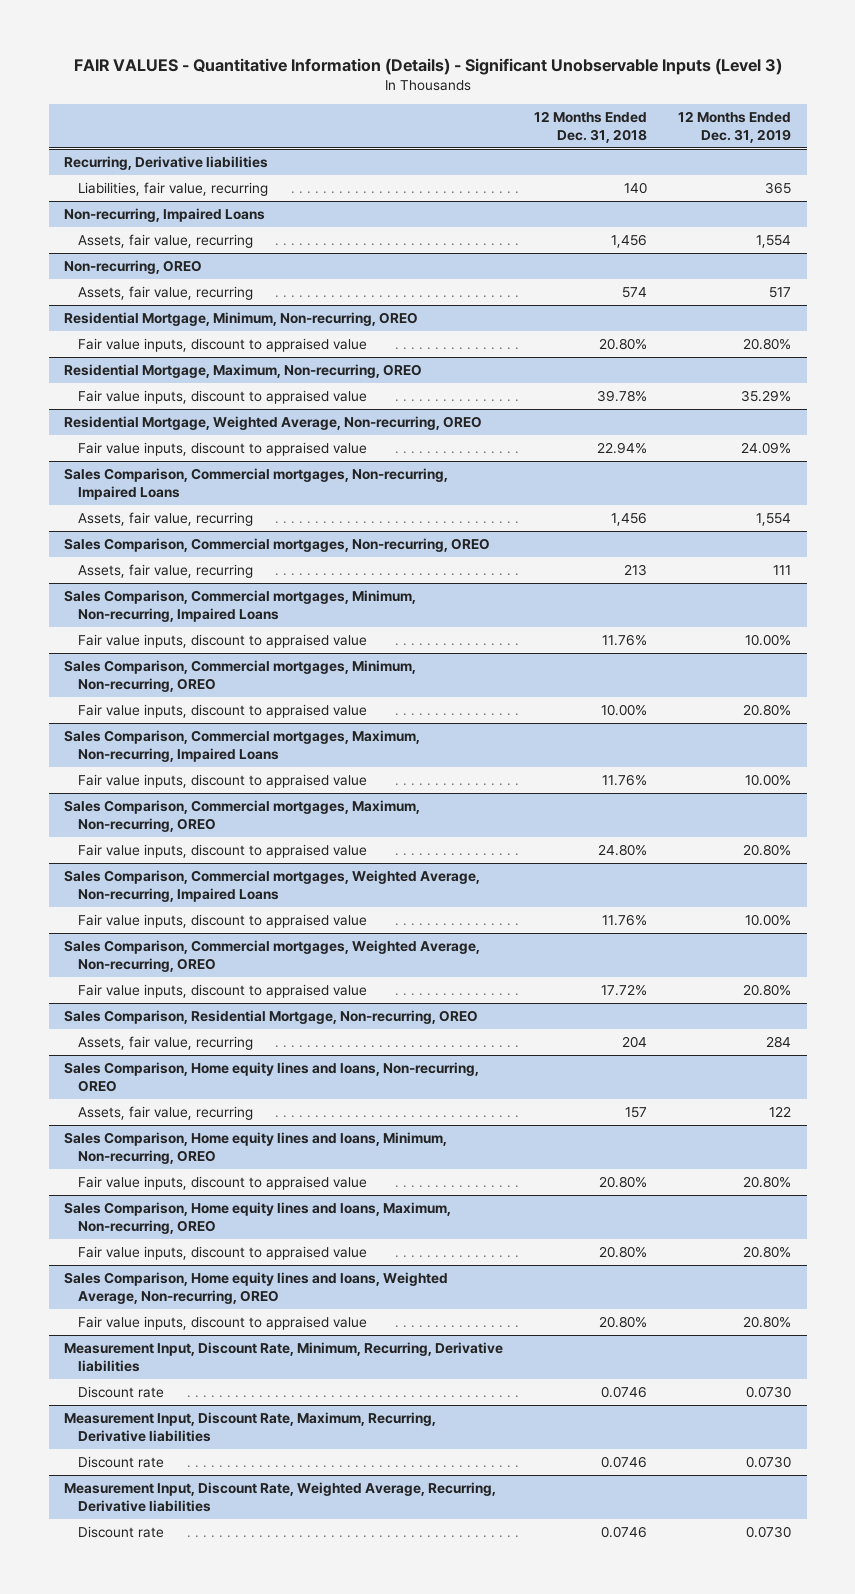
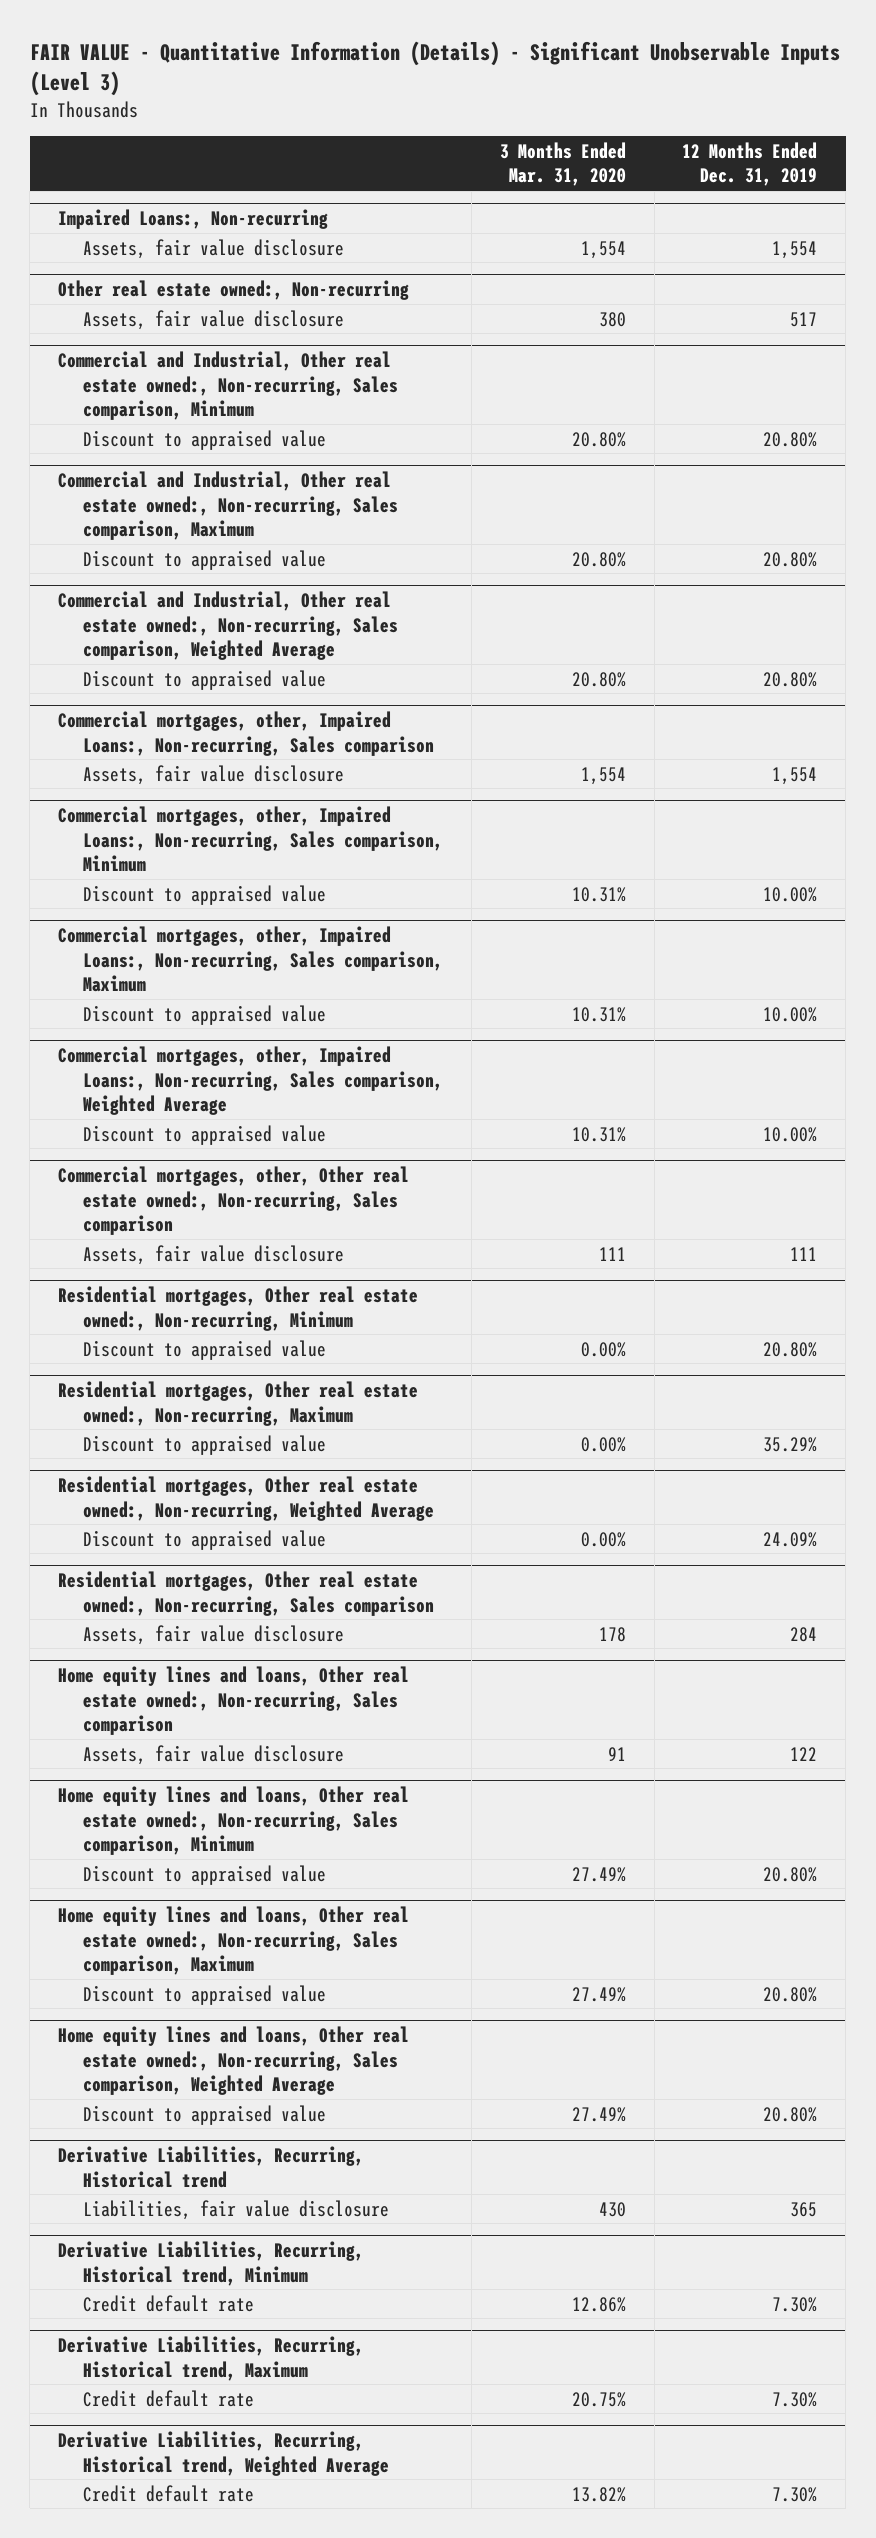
- FAIR VALUES - Quantitative Information (Details) - Significant Unobservable Inputs (Level 3)
+ FAIR VALUE - Quantitative Information (Details) - Significant Unobservable Inputs (Level 3)
- | 12 Months Ended Dec. 31, 2018 | 12 Months Ended Dec. 31, 2019
+ | 3 Months Ended Mar. 31, 2020 | 12 Months Ended Dec. 31, 2019
- Recurring, Derivative liabilities
- Liabilities, fair value, recurring | 140 | 365
- Non-recurring, Impaired Loans
- Assets, fair value, recurring | 1,456 | 1,554
- Non-recurring, OREO
- Assets, fair value, recurring | 574 | 517
- Residential Mortgage, Minimum, Non-recurring, OREO
- Fair value inputs, discount to appraised value | 20.80% | 20.80%
- Residential Mortgage, Maximum, Non-recurring, OREO
- Fair value inputs, discount to appraised value | 39.78% | 35.29%
- Residential Mortgage, Weighted Average, Non-recurring, OREO
- Fair value inputs, discount to appraised value | 22.94% | 24.09%
- Sales Comparison, Commercial mortgages, Non-recurring, Impaired Loans
- Assets, fair value, recurring | 1,456 | 1,554
- Sales Comparison, Commercial mortgages, Non-recurring, OREO
- Assets, fair value, recurring | 213 | 111
- Sales Comparison, Commercial mortgages, Minimum, Non-recurring, Impaired Loans
- Fair value inputs, discount to appraised value | 11.76% | 10.00%
- Sales Comparison, Commercial mortgages, Minimum, Non-recurring, OREO
- Fair value inputs, discount to appraised value | 10.00% | 20.80%
- Sales Comparison, Commercial mortgages, Maximum, Non-recurring, Impaired Loans
- Fair value inputs, discount to appraised value | 11.76% | 10.00%
- Sales Comparison, Commercial mortgages, Maximum, Non-recurring, OREO
- Fair value inputs, discount to appraised value | 24.80% | 20.80%
- Sales Comparison, Commercial mortgages, Weighted Average, Non-recurring, Impaired Loans
- Fair value inputs, discount to appraised value | 11.76% | 10.00%
- Sales Comparison, Commercial mortgages, Weighted Average, Non-recurring, OREO
- Fair value inputs, discount to appraised value | 17.72% | 20.80%
- Sales Comparison, Residential Mortgage, Non-recurring, OREO
- Assets, fair value, recurring | 204 | 284
- Sales Comparison, Home equity lines and loans, Non-recurring, OREO
- Assets, fair value, recurring | 157 | 122
- Sales Comparison, Home equity lines and loans, Minimum, Non-recurring, OREO
- Fair value inputs, discount to appraised value | 20.80% | 20.80%
- Sales Comparison, Home equity lines and loans, Maximum, Non-recurring, OREO
- Fair value inputs, discount to appraised value | 20.80% | 20.80%
- Sales Comparison, Home equity lines and loans, Weighted Average, Non-recurring, OREO
- Fair value inputs, discount to appraised value | 20.80% | 20.80%
- Measurement Input, Discount Rate, Minimum, Recurring, Derivative liabilities
- Discount rate | 0.0746 | 0.0730
- Measurement Input, Discount Rate, Maximum, Recurring, Derivative liabilities
- Discount rate | 0.0746 | 0.0730
- Measurement Input, Discount Rate, Weighted Average, Recurring, Derivative liabilities
- Discount rate | 0.0746 | 0.0730
+ Impaired Loans:, Non-recurring
+ Assets, fair value disclosure | 1,554 | 1,554
+ Other real estate owned:, Non-recurring
+ Assets, fair value disclosure | 380 | 517
+ Commercial and Industrial, Other real estate owned:, Non-recurring, Sales comparison, Minimum
+ Discount to appraised value | 20.80% | 20.80%
+ Commercial and Industrial, Other real estate owned:, Non-recurring, Sales comparison, Maximum
+ Discount to appraised value | 20.80% | 20.80%
+ Commercial and Industrial, Other real estate owned:, Non-recurring, Sales comparison, Weighted Average
+ Discount to appraised value | 20.80% | 20.80%
+ Commercial mortgages, other, Impaired Loans:, Non-recurring, Sales comparison
+ Assets, fair value disclosure | 1,554 | 1,554
+ Commercial mortgages, other, Impaired Loans:, Non-recurring, Sales comparison, Minimum
+ Discount to appraised value | 10.31% | 10.00%
+ Commercial mortgages, other, Impaired Loans:, Non-recurring, Sales comparison, Maximum
+ Discount to appraised value | 10.31% | 10.00%
+ Commercial mortgages, other, Impaired Loans:, Non-recurring, Sales comparison, Weighted Average
+ Discount to appraised value | 10.31% | 10.00%
+ Commercial mortgages, other, Other real estate owned:, Non-recurring, Sales comparison
+ Assets, fair value disclosure | 111 | 111
+ Residential mortgages, Other real estate owned:, Non-recurring, Minimum
+ Discount to appraised value | 0.00% | 20.80%
+ Residential mortgages, Other real estate owned:, Non-recurring, Maximum
+ Discount to appraised value | 0.00% | 35.29%
+ Residential mortgages, Other real estate owned:, Non-recurring, Weighted Average
+ Discount to appraised value | 0.00% | 24.09%
+ Residential mortgages, Other real estate owned:, Non-recurring, Sales comparison
+ Assets, fair value disclosure | 178 | 284
+ Home equity lines and loans, Other real estate owned:, Non-recurring, Sales comparison
+ Assets, fair value disclosure | 91 | 122
+ Home equity lines and loans, Other real estate owned:, Non-recurring, Sales comparison, Minimum
+ Discount to appraised value | 27.49% | 20.80%
+ Home equity lines and loans, Other real estate owned:, Non-recurring, Sales comparison, Maximum
+ Discount to appraised value | 27.49% | 20.80%
+ Home equity lines and loans, Other real estate owned:, Non-recurring, Sales comparison, Weighted Average
+ Discount to appraised value | 27.49% | 20.80%
+ Derivative Liabilities, Recurring, Historical trend
+ Liabilities, fair value disclosure | 430 | 365
+ Derivative Liabilities, Recurring, Historical trend, Minimum
+ Credit default rate | 12.86% | 7.30%
+ Derivative Liabilities, Recurring, Historical trend, Maximum
+ Credit default rate | 20.75% | 7.30%
+ Derivative Liabilities, Recurring, Historical trend, Weighted Average
+ Credit default rate | 13.82% | 7.30%

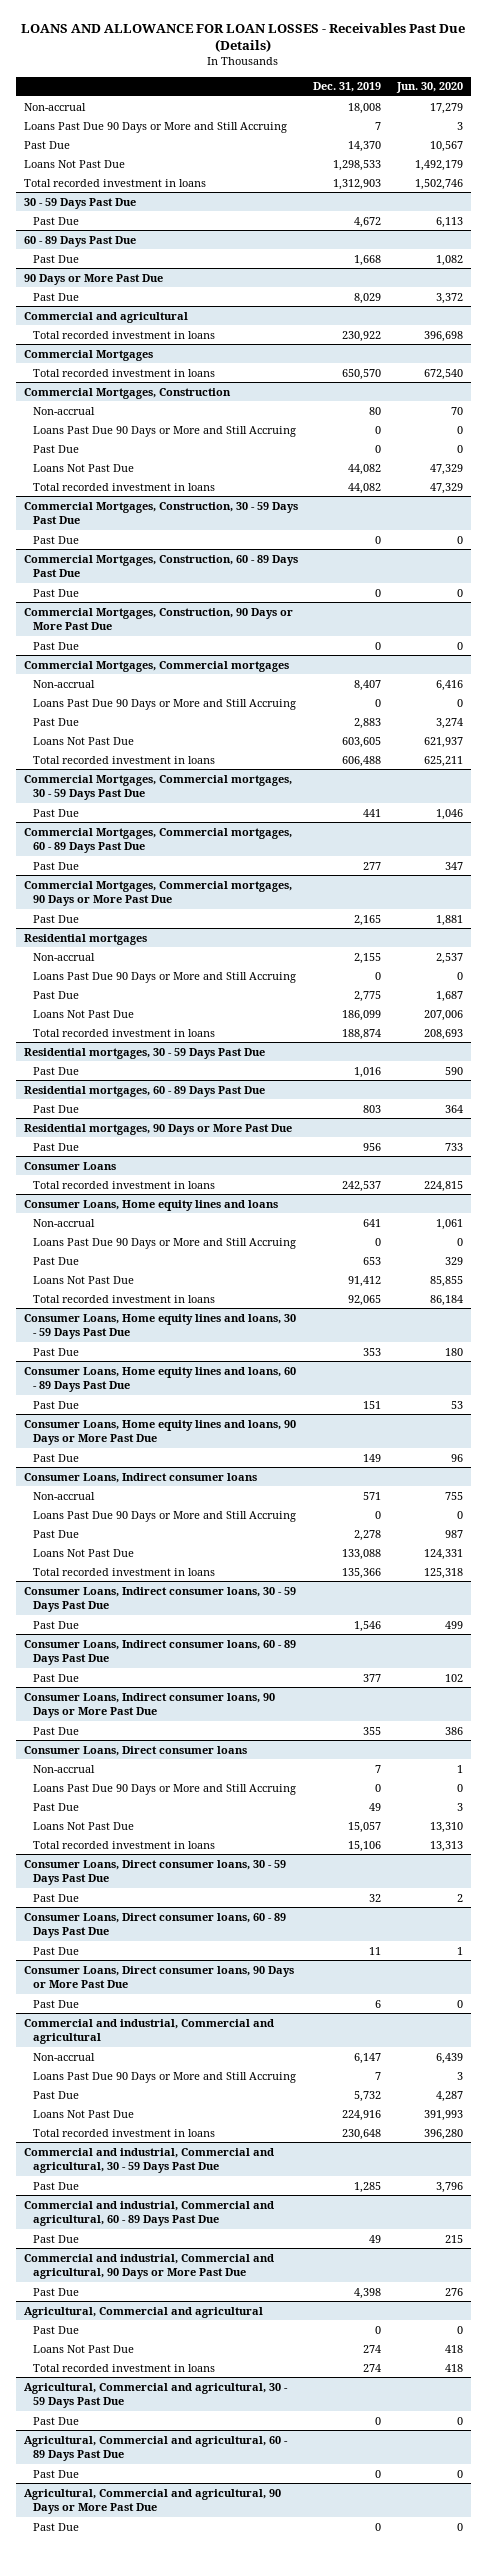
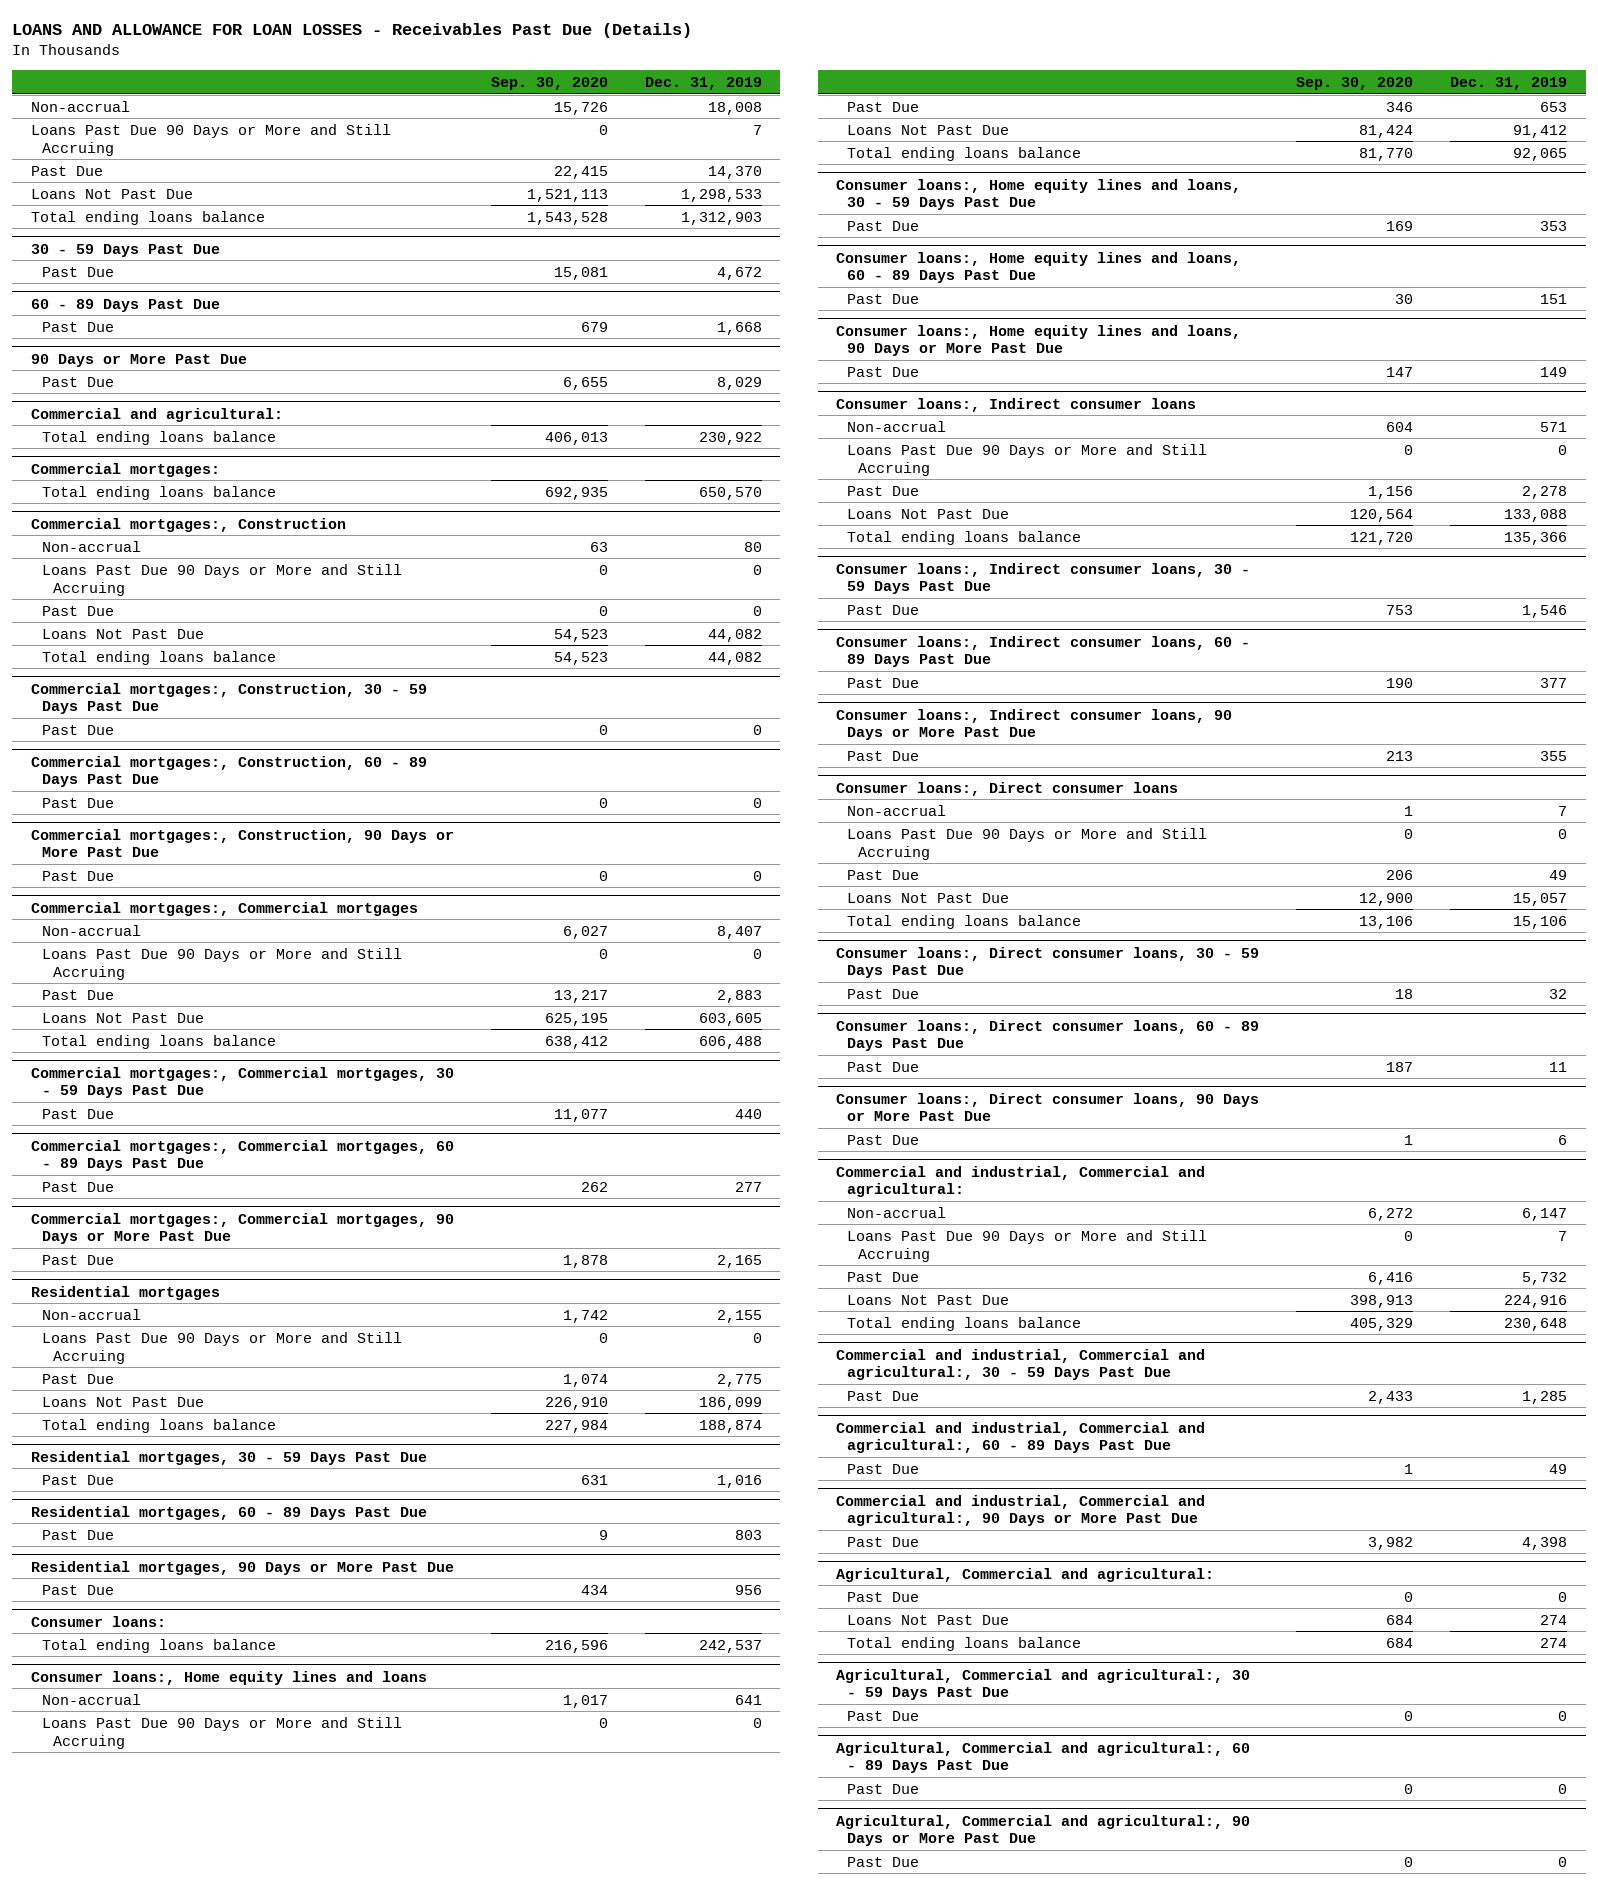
- | Dec. 31, 2019 | Jun. 30, 2020
+ | Sep. 30, 2020 | Dec. 31, 2019
- Total recorded investment in loans | 1,312,903 | 1,502,746
+ Total ending loans balance | 1,543,528 | 1,312,903
- Commercial and agricultural
- Total recorded investment in loans | 230,922 | 396,698
- Commercial Mortgages
- Total recorded investment in loans | 650,570 | 672,540
- Commercial Mortgages, Construction
+ Commercial and agricultural:
+ Total ending loans balance | 406,013 | 230,922
+ Commercial mortgages:
+ Total ending loans balance | 692,935 | 650,570
+ Commercial mortgages:, Construction
- Total recorded investment in loans | 44,082 | 47,329
- Commercial Mortgages, Construction, 30 - 59 Days Past Due
+ Total ending loans balance | 54,523 | 44,082
+ Commercial mortgages:, Construction, 30 - 59 Days Past Due
- Commercial Mortgages, Construction, 60 - 89 Days Past Due
+ Commercial mortgages:, Construction, 60 - 89 Days Past Due
- Commercial Mortgages, Construction, 90 Days or More Past Due
+ Commercial mortgages:, Construction, 90 Days or More Past Due
- Commercial Mortgages, Commercial mortgages
+ Commercial mortgages:, Commercial mortgages
- Total recorded investment in loans | 606,488 | 625,211
- Commercial Mortgages, Commercial mortgages, 30 - 59 Days Past Due
- Past Due | 441 | 1,046
- Commercial Mortgages, Commercial mortgages, 60 - 89 Days Past Due
+ Total ending loans balance | 638,412 | 606,488
+ Commercial mortgages:, Commercial mortgages, 30 - 59 Days Past Due
+ Past Due | 11,077 | 440
+ Commercial mortgages:, Commercial mortgages, 60 - 89 Days Past Due
- Commercial Mortgages, Commercial mortgages, 90 Days or More Past Due
+ Commercial mortgages:, Commercial mortgages, 90 Days or More Past Due
@ Residential mortgages
- Total recorded investment in loans | 188,874 | 208,693
+ Total ending loans balance | 227,984 | 188,874
- Consumer Loans
- Total recorded investment in loans | 242,537 | 224,815
- Consumer Loans, Home equity lines and loans
+ Consumer loans:
+ Total ending loans balance | 216,596 | 242,537
+ Consumer loans:, Home equity lines and loans
- Total recorded investment in loans | 92,065 | 86,184
- Consumer Loans, Home equity lines and loans, 30 - 59 Days Past Due
+ Total ending loans balance | 81,770 | 92,065
+ Consumer loans:, Home equity lines and loans, 30 - 59 Days Past Due
- Consumer Loans, Home equity lines and loans, 60 - 89 Days Past Due
+ Consumer loans:, Home equity lines and loans, 60 - 89 Days Past Due
- Consumer Loans, Home equity lines and loans, 90 Days or More Past Due
+ Consumer loans:, Home equity lines and loans, 90 Days or More Past Due
- Consumer Loans, Indirect consumer loans
+ Consumer loans:, Indirect consumer loans
- Total recorded investment in loans | 135,366 | 125,318
- Consumer Loans, Indirect consumer loans, 30 - 59 Days Past Due
+ Total ending loans balance | 121,720 | 135,366
+ Consumer loans:, Indirect consumer loans, 30 - 59 Days Past Due
- Consumer Loans, Indirect consumer loans, 60 - 89 Days Past Due
+ Consumer loans:, Indirect consumer loans, 60 - 89 Days Past Due
- Consumer Loans, Indirect consumer loans, 90 Days or More Past Due
+ Consumer loans:, Indirect consumer loans, 90 Days or More Past Due
- Consumer Loans, Direct consumer loans
+ Consumer loans:, Direct consumer loans
- Total recorded investment in loans | 15,106 | 13,313
- Consumer Loans, Direct consumer loans, 30 - 59 Days Past Due
+ Total ending loans balance | 13,106 | 15,106
+ Consumer loans:, Direct consumer loans, 30 - 59 Days Past Due
- Consumer Loans, Direct consumer loans, 60 - 89 Days Past Due
+ Consumer loans:, Direct consumer loans, 60 - 89 Days Past Due
- Consumer Loans, Direct consumer loans, 90 Days or More Past Due
+ Consumer loans:, Direct consumer loans, 90 Days or More Past Due
- Commercial and industrial, Commercial and agricultural
+ Commercial and industrial, Commercial and agricultural:
- Total recorded investment in loans | 230,648 | 396,280
- Commercial and industrial, Commercial and agricultural, 30 - 59 Days Past Due
+ Total ending loans balance | 405,329 | 230,648
+ Commercial and industrial, Commercial and agricultural:, 30 - 59 Days Past Due
- Commercial and industrial, Commercial and agricultural, 60 - 89 Days Past Due
+ Commercial and industrial, Commercial and agricultural:, 60 - 89 Days Past Due
- Commercial and industrial, Commercial and agricultural, 90 Days or More Past Due
+ Commercial and industrial, Commercial and agricultural:, 90 Days or More Past Due
- Agricultural, Commercial and agricultural
+ Agricultural, Commercial and agricultural:
- Total recorded investment in loans | 274 | 418
- Agricultural, Commercial and agricultural, 30 - 59 Days Past Due
+ Total ending loans balance | 684 | 274
+ Agricultural, Commercial and agricultural:, 30 - 59 Days Past Due
- Agricultural, Commercial and agricultural, 60 - 89 Days Past Due
+ Agricultural, Commercial and agricultural:, 60 - 89 Days Past Due
- Agricultural, Commercial and agricultural, 90 Days or More Past Due
+ Agricultural, Commercial and agricultural:, 90 Days or More Past Due

